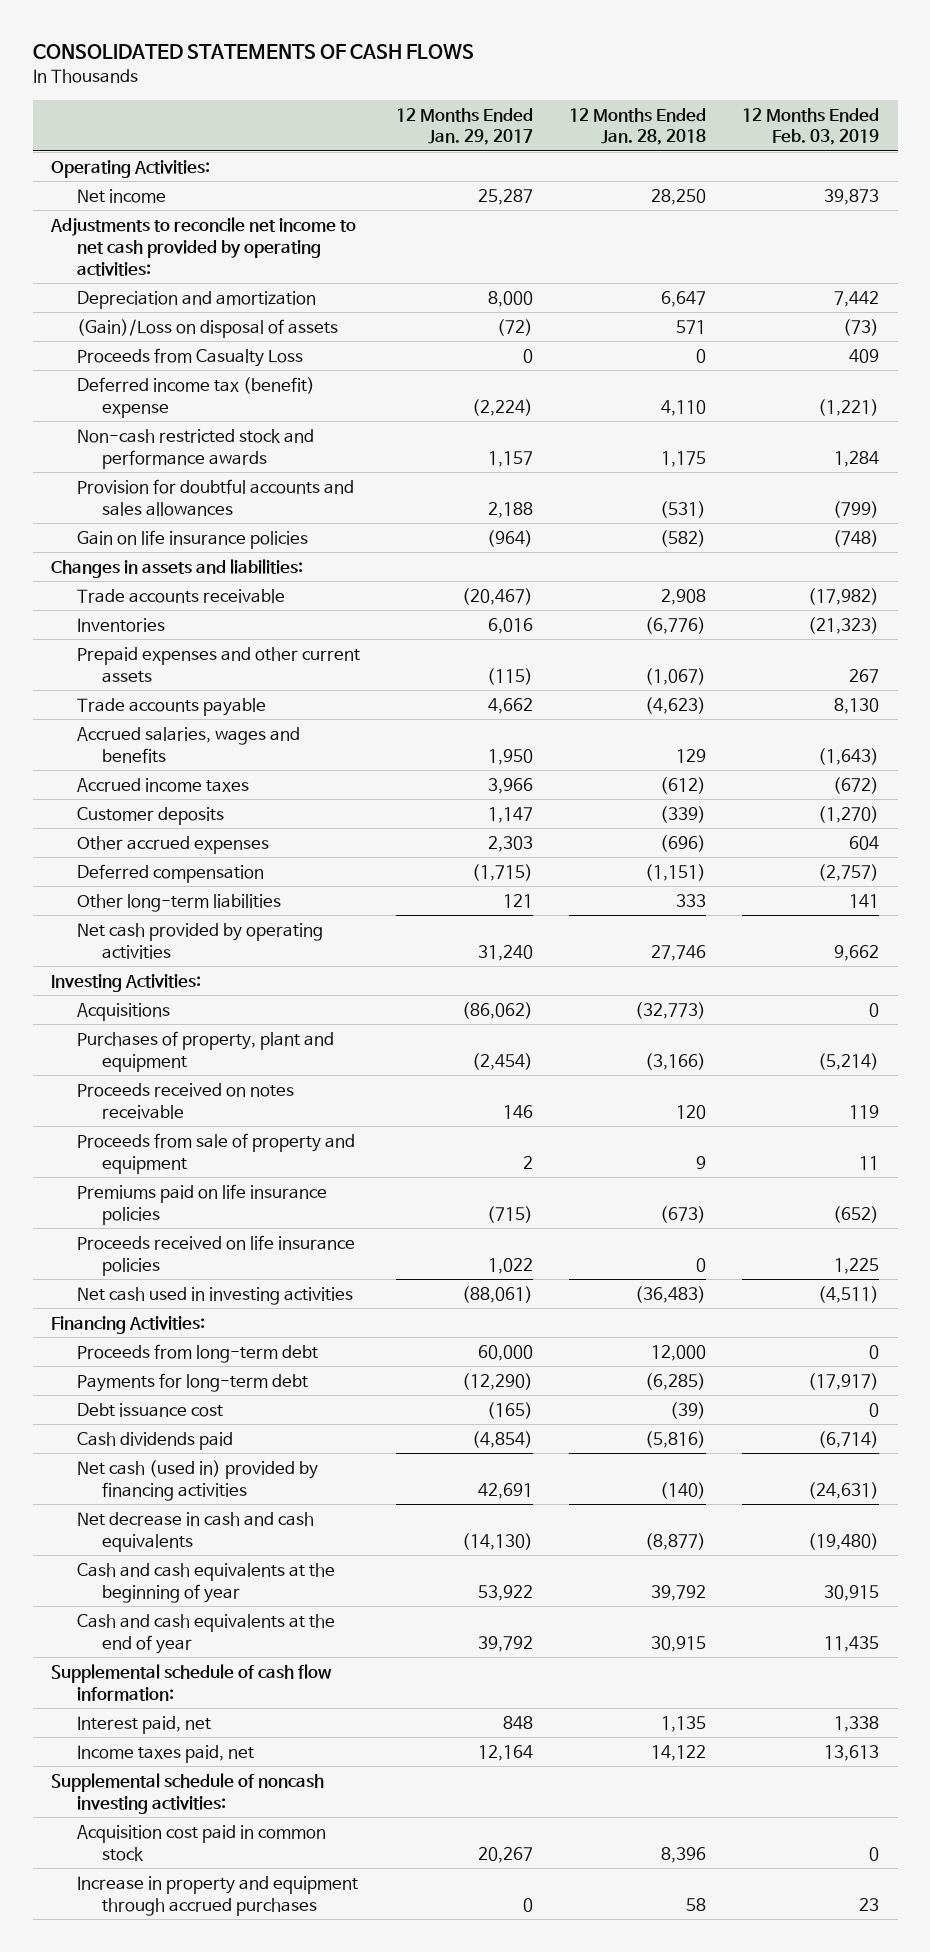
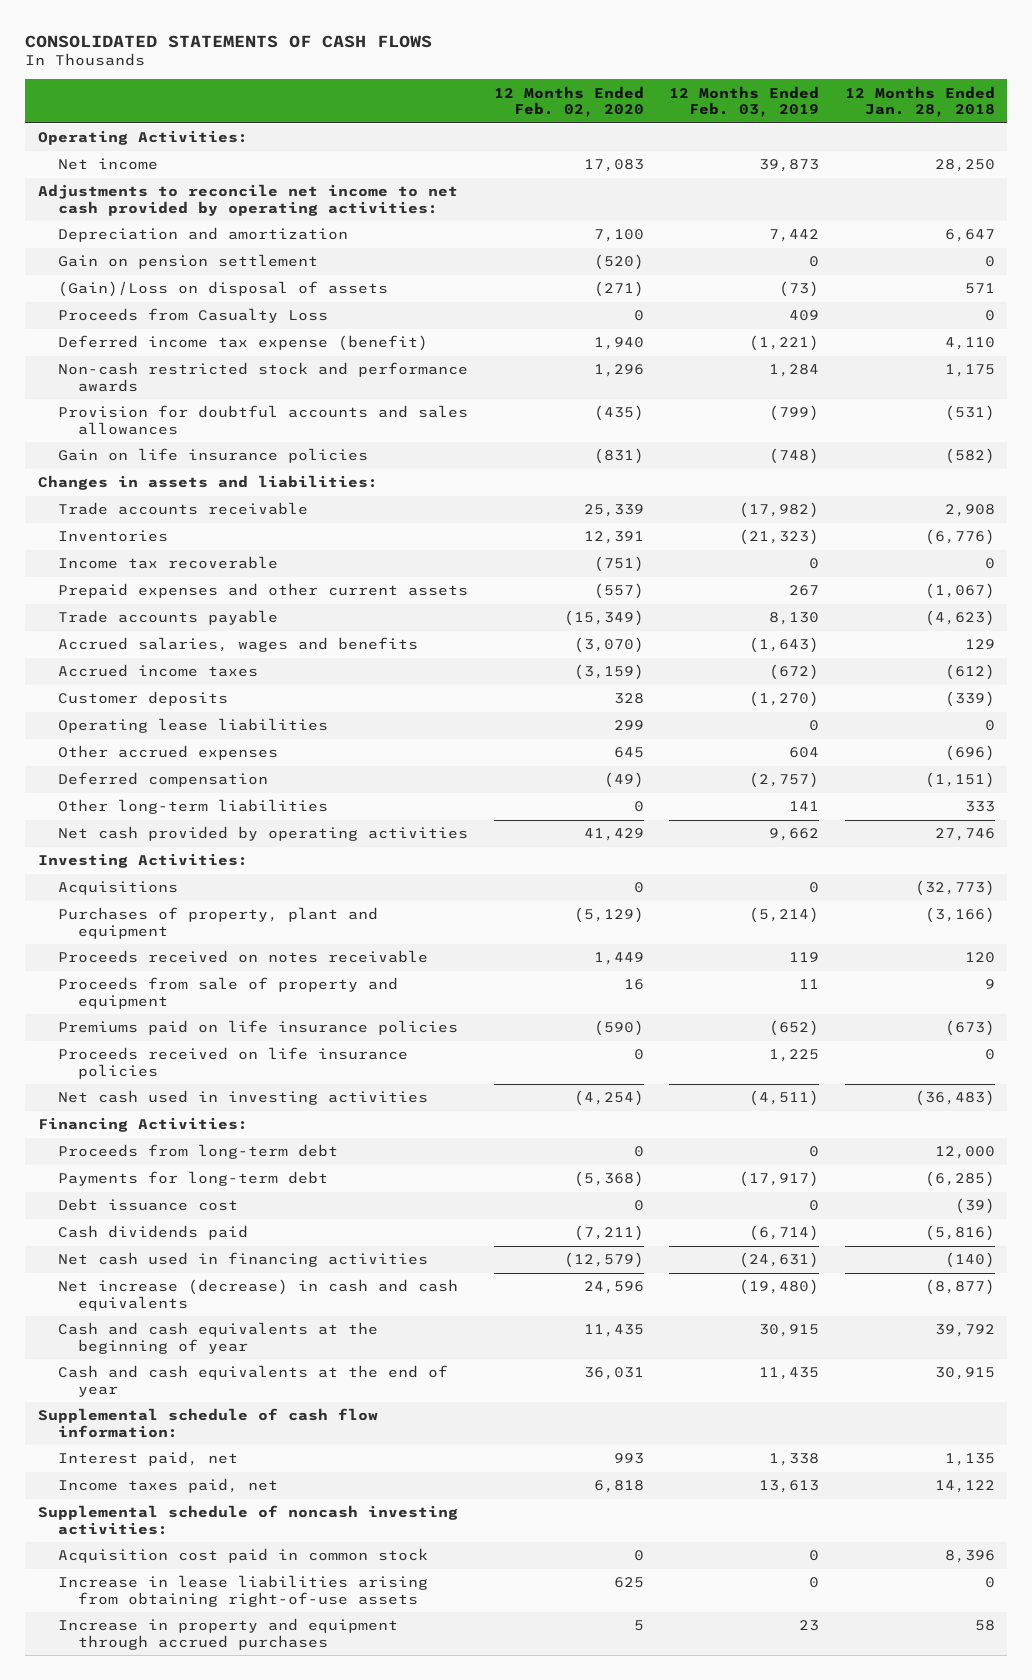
- | 12 Months Ended Jan. 29, 2017 | 12 Months Ended Jan. 28, 2018 | 12 Months Ended Feb. 03, 2019
+ | 12 Months Ended Feb. 02, 2020 | 12 Months Ended Feb. 03, 2019 | 12 Months Ended Jan. 28, 2018
+ Gain on pension settlement | (520) | 0 | 0
- Deferred income tax (benefit) expense | (2,224) | 4,110 | (1,221)
+ Deferred income tax expense (benefit) | 1,940 | (1,221) | 4,110
+ Income tax recoverable | (751) | 0 | 0
+ Operating lease liabilities | 299 | 0 | 0
- Net cash (used in) provided by financing activities | 42,691 | (140) | (24,631)
- Net decrease in cash and cash equivalents | (14,130) | (8,877) | (19,480)
+ Net cash used in financing activities | (12,579) | (24,631) | (140)
+ Net increase (decrease) in cash and cash equivalents | 24,596 | (19,480) | (8,877)
+ Increase in lease liabilities arising from obtaining right-of-use assets | 625 | 0 | 0

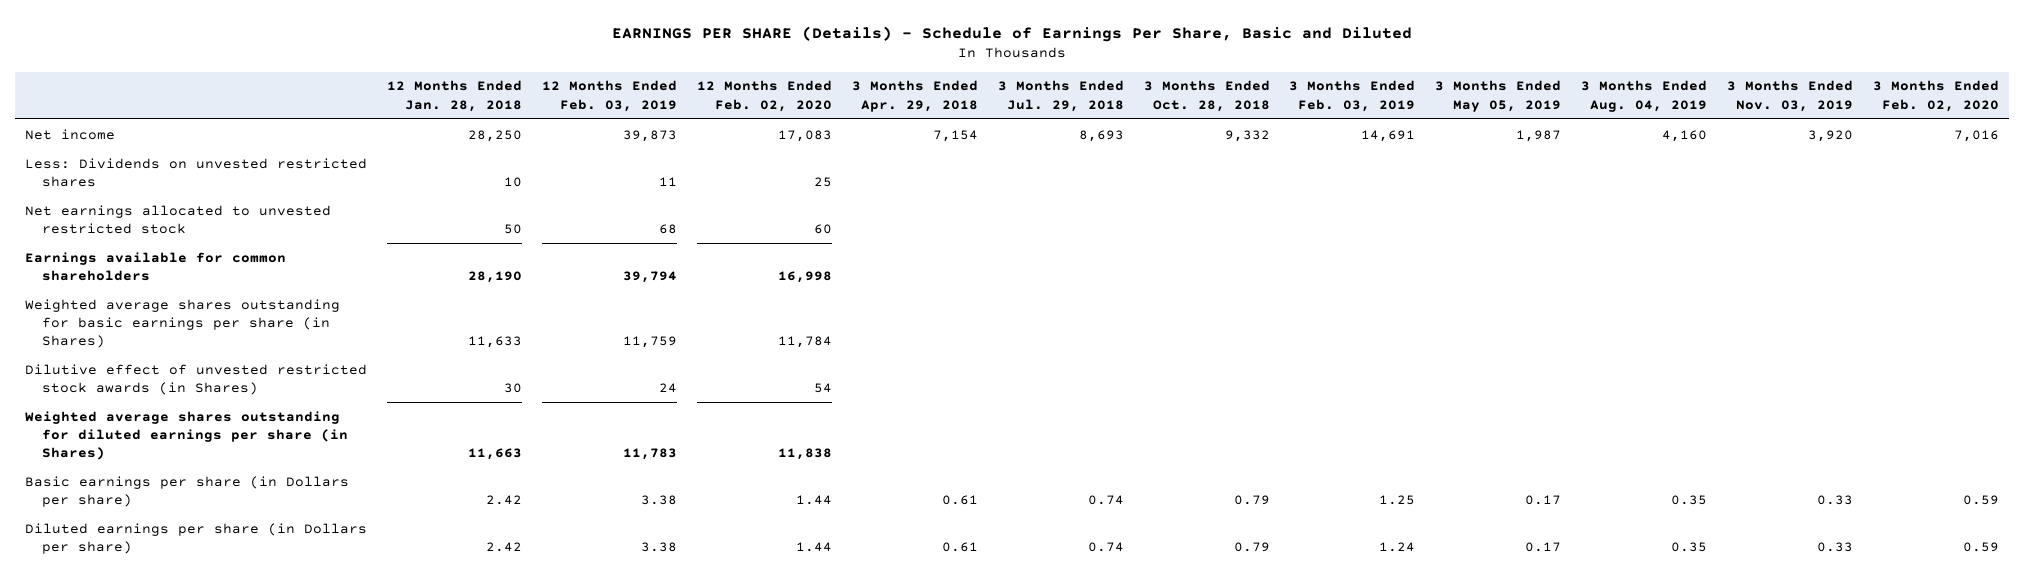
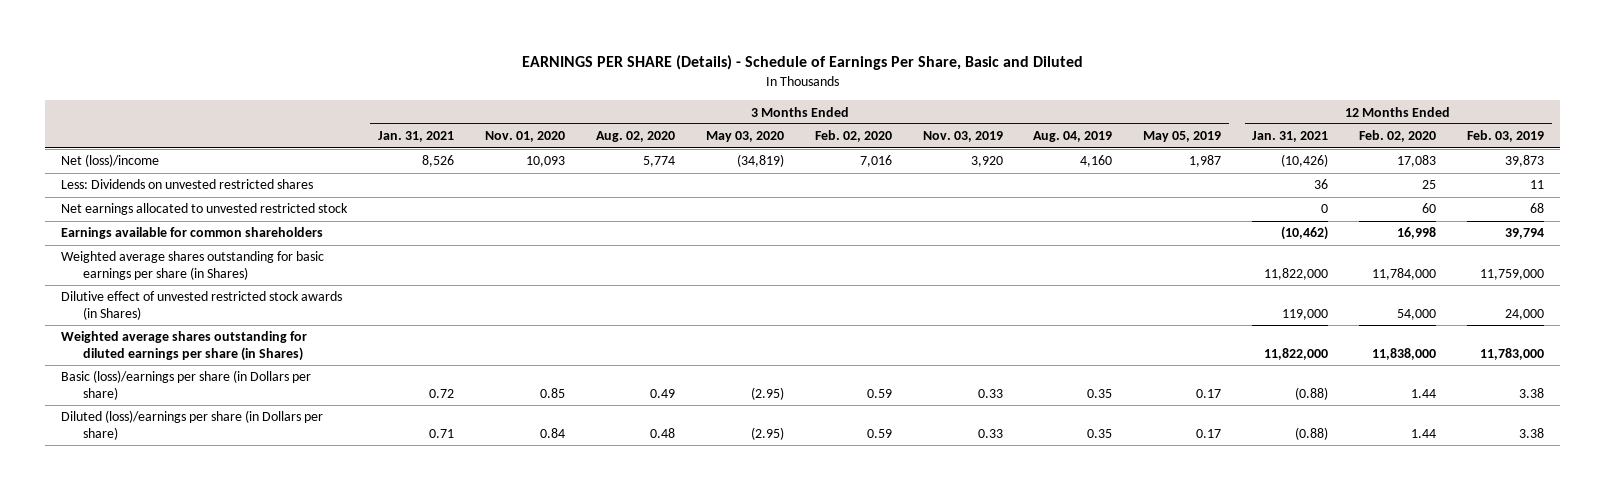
- | 12 Months Ended Jan. 28, 2018 | 12 Months Ended Feb. 03, 2019 | 12 Months Ended Feb. 02, 2020 | 3 Months Ended Apr. 29, 2018 | 3 Months Ended Jul. 29, 2018 | 3 Months Ended Oct. 28, 2018 | 3 Months Ended Feb. 03, 2019 | 3 Months Ended May 05, 2019 | 3 Months Ended Aug. 04, 2019 | 3 Months Ended Nov. 03, 2019 | 3 Months Ended Feb. 02, 2020
+ | 3 Months Ended Jan. 31, 2021 | 3 Months Ended Nov. 01, 2020 | 3 Months Ended Aug. 02, 2020 | 3 Months Ended May 03, 2020 | 3 Months Ended Feb. 02, 2020 | 3 Months Ended Nov. 03, 2019 | 3 Months Ended Aug. 04, 2019 | 3 Months Ended May 05, 2019 | 12 Months Ended Jan. 31, 2021 | 12 Months Ended Feb. 02, 2020 | 12 Months Ended Feb. 03, 2019
- Net income | 28,250 | 39,873 | 17,083 | 7,154 | 8,693 | 9,332 | 14,691 | 1,987 | 4,160 | 3,920 | 7,016
+ Net (loss)/income | 8,526 | 10,093 | 5,774 | (34,819) | 7,016 | 3,920 | 4,160 | 1,987 | (10,426) | 17,083 | 39,873
- Weighted average shares outstanding for basic earnings per share (in Shares) | 11,633 | 11,759 | 11,784 | | | | | | | |
- Dilutive effect of unvested restricted stock awards (in Shares) | 30 | 24 | 54 | | | | | | | |
- Weighted average shares outstanding for diluted earnings per share (in Shares) | 11,663 | 11,783 | 11,838 | | | | | | | |
- Basic earnings per share (in Dollars per share) | 2.42 | 3.38 | 1.44 | 0.61 | 0.74 | 0.79 | 1.25 | 0.17 | 0.35 | 0.33 | 0.59
- Diluted earnings per share (in Dollars per share) | 2.42 | 3.38 | 1.44 | 0.61 | 0.74 | 0.79 | 1.24 | 0.17 | 0.35 | 0.33 | 0.59
+ Weighted average shares outstanding for basic earnings per share (in Shares) | | | | | | | | | 11,822,000 | 11,784,000 | 11,759,000
+ Dilutive effect of unvested restricted stock awards (in Shares) | | | | | | | | | 119,000 | 54,000 | 24,000
+ Weighted average shares outstanding for diluted earnings per share (in Shares) | | | | | | | | | 11,822,000 | 11,838,000 | 11,783,000
+ Basic (loss)/earnings per share (in Dollars per share) | 0.72 | 0.85 | 0.49 | (2.95) | 0.59 | 0.33 | 0.35 | 0.17 | (0.88) | 1.44 | 3.38
+ Diluted (loss)/earnings per share (in Dollars per share) | 0.71 | 0.84 | 0.48 | (2.95) | 0.59 | 0.33 | 0.35 | 0.17 | (0.88) | 1.44 | 3.38

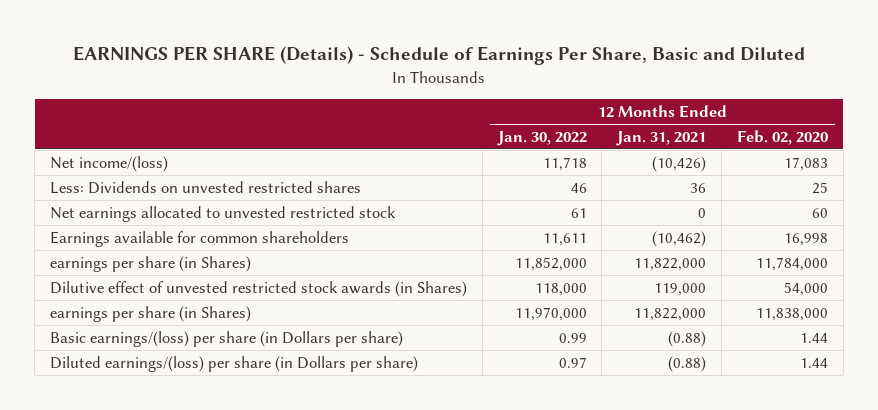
- | 3 Months Ended Jan. 31, 2021 | 3 Months Ended Nov. 01, 2020 | 3 Months Ended Aug. 02, 2020 | 3 Months Ended May 03, 2020 | 3 Months Ended Feb. 02, 2020 | 3 Months Ended Nov. 03, 2019 | 3 Months Ended Aug. 04, 2019 | 3 Months Ended May 05, 2019 | 12 Months Ended Jan. 31, 2021 | 12 Months Ended Feb. 02, 2020 | 12 Months Ended Feb. 03, 2019
+ | 12 Months Ended Jan. 30, 2022 | 12 Months Ended Jan. 31, 2021 | 12 Months Ended Feb. 02, 2020
- Net (loss)/income | 8,526 | 10,093 | 5,774 | (34,819) | 7,016 | 3,920 | 4,160 | 1,987 | (10,426) | 17,083 | 39,873
+ Net income/(loss) | 11,718 | (10,426) | 17,083
- Weighted average shares outstanding for basic earnings per share (in Shares) | | | | | | | | | 11,822,000 | 11,784,000 | 11,759,000
+ earnings per share (in Shares) | 11,852,000 | 11,822,000 | 11,784,000
- Weighted average shares outstanding for diluted earnings per share (in Shares) | | | | | | | | | 11,822,000 | 11,838,000 | 11,783,000
- Basic (loss)/earnings per share (in Dollars per share) | 0.72 | 0.85 | 0.49 | (2.95) | 0.59 | 0.33 | 0.35 | 0.17 | (0.88) | 1.44 | 3.38
- Diluted (loss)/earnings per share (in Dollars per share) | 0.71 | 0.84 | 0.48 | (2.95) | 0.59 | 0.33 | 0.35 | 0.17 | (0.88) | 1.44 | 3.38
+ earnings per share (in Shares) | 11,970,000 | 11,822,000 | 11,838,000
+ Basic earnings/(loss) per share (in Dollars per share) | 0.99 | (0.88) | 1.44
+ Diluted earnings/(loss) per share (in Dollars per share) | 0.97 | (0.88) | 1.44

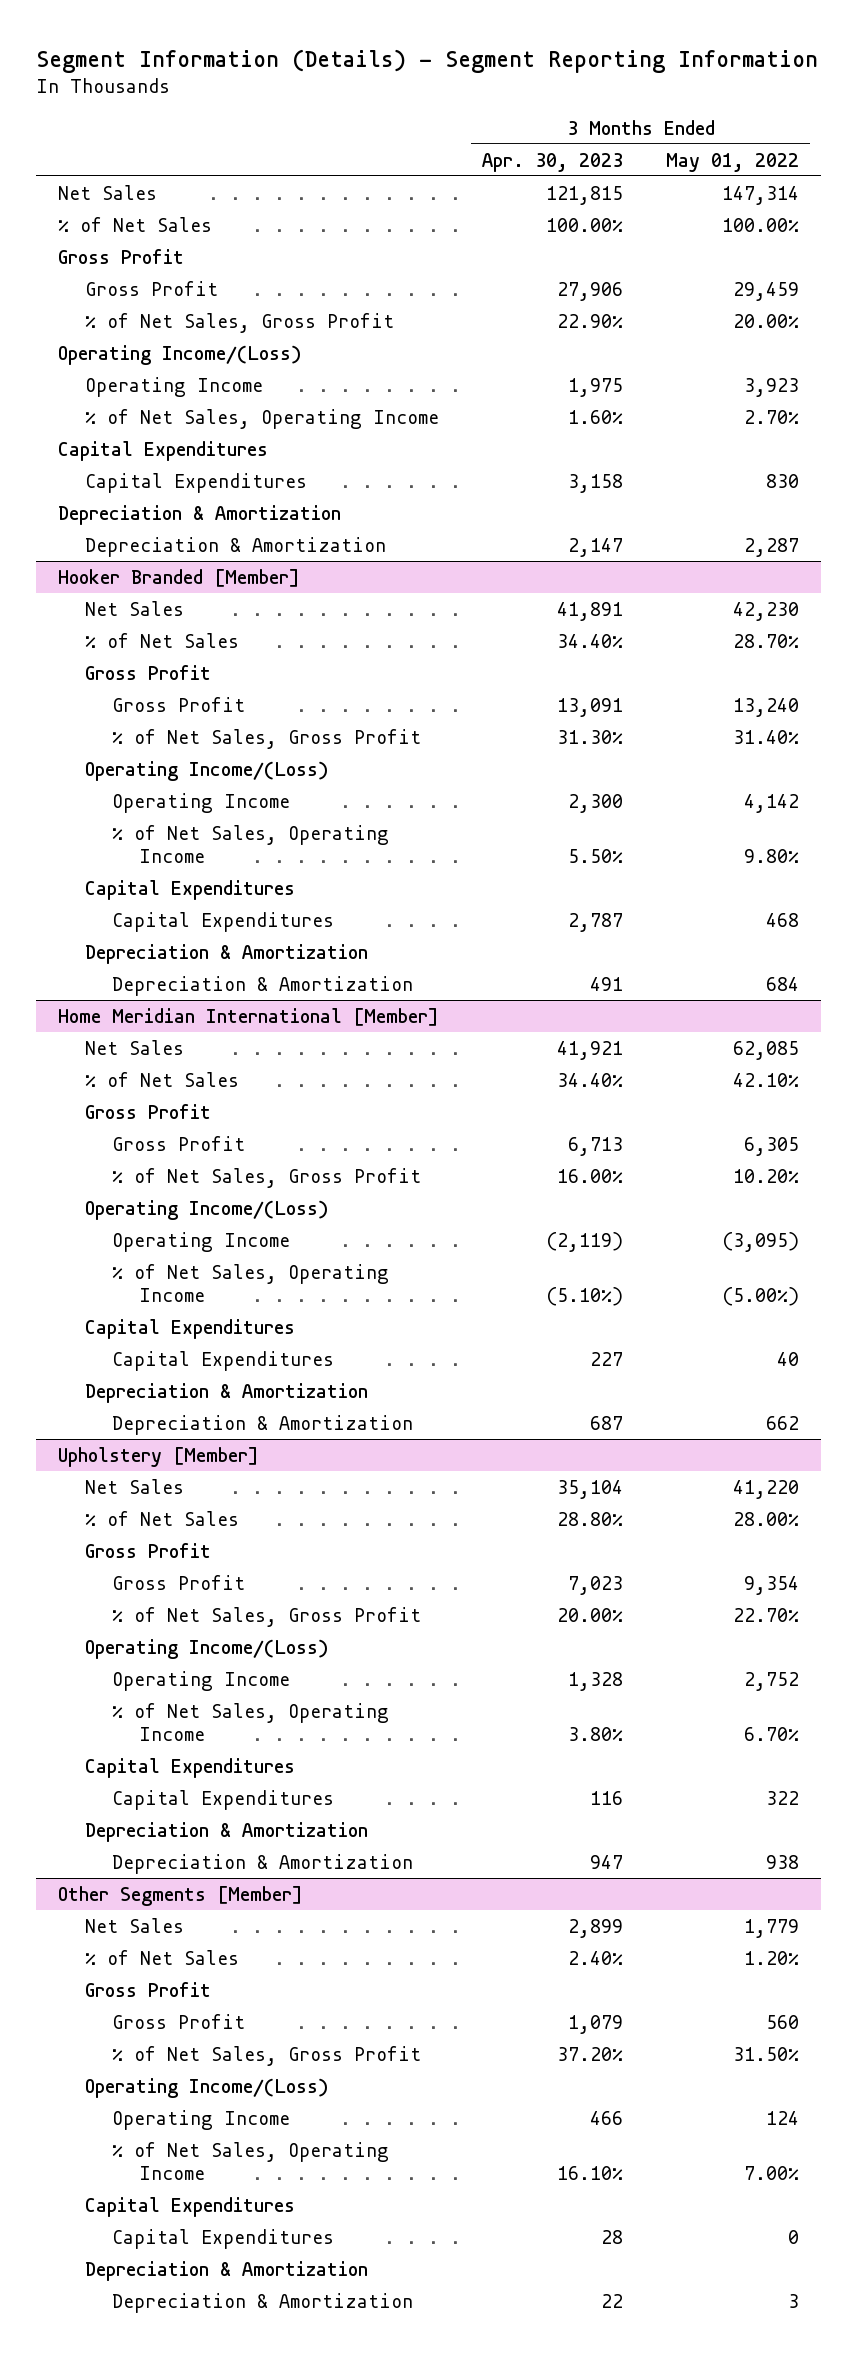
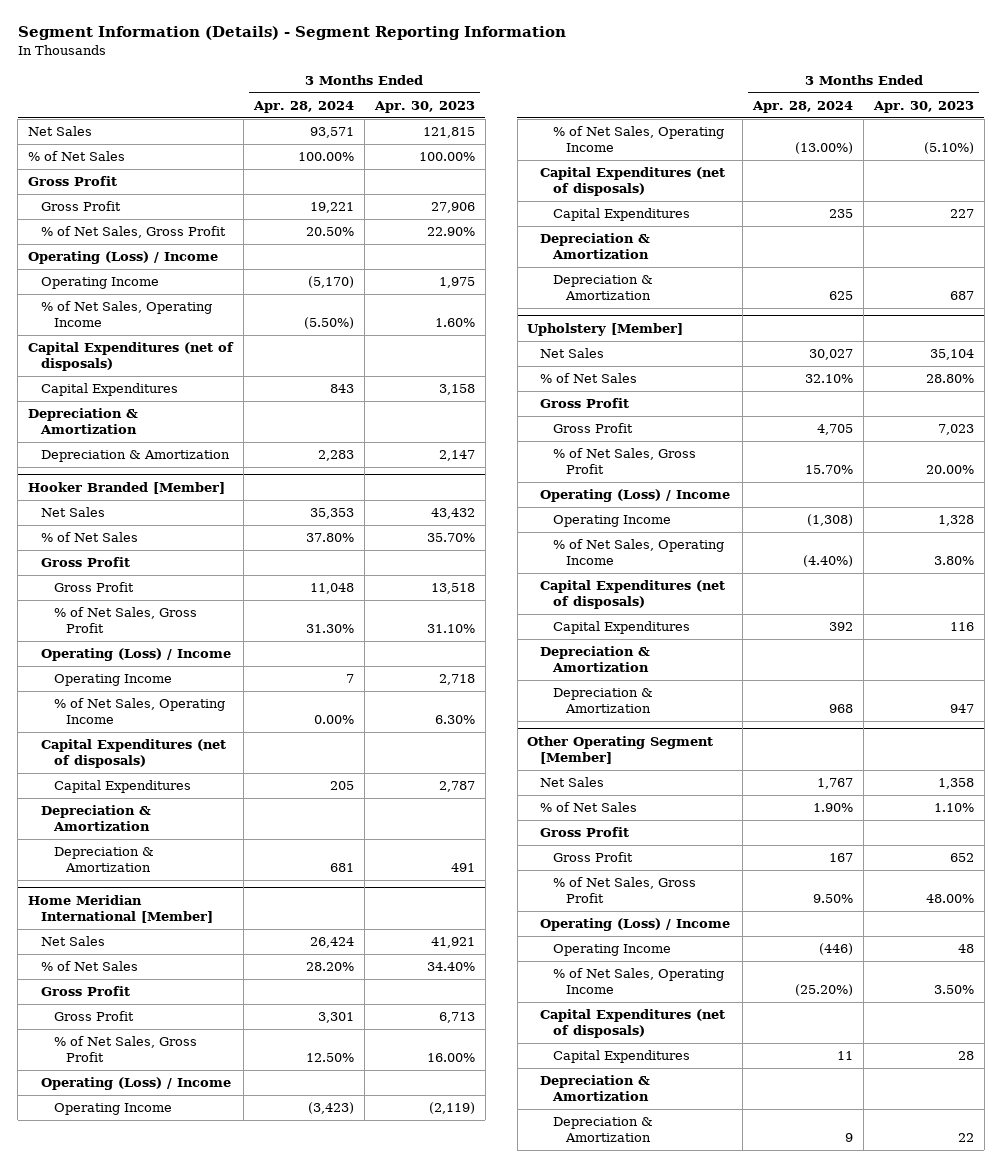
- | 3 Months Ended Apr. 30, 2023 | 3 Months Ended May 01, 2022
+ | 3 Months Ended Apr. 28, 2024 | 3 Months Ended Apr. 30, 2023
- Operating Income/(Loss)
+ Operating (Loss) / Income
- Capital Expenditures
+ Capital Expenditures (net of disposals)
@ Hooker Branded [Member]
- Net Sales | 41,891 | 42,230
- % of Net Sales | 34.40% | 28.70%
+ Net Sales | 35,353 | 43,432
+ % of Net Sales | 37.80% | 35.70%
- Gross Profit | 13,091 | 13,240
- % of Net Sales, Gross Profit | 31.30% | 31.40%
- Operating Income/(Loss)
- Operating Income | 2,300 | 4,142
- % of Net Sales, Operating Income | 5.50% | 9.80%
- Capital Expenditures
+ Gross Profit | 11,048 | 13,518
+ % of Net Sales, Gross Profit | 31.30% | 31.10%
+ Operating (Loss) / Income
+ Operating Income | 7 | 2,718
+ % of Net Sales, Operating Income | 0.00% | 6.30%
+ Capital Expenditures (net of disposals)
@ Home Meridian International [Member]
- Operating Income/(Loss)
+ Operating (Loss) / Income
- Capital Expenditures
+ Capital Expenditures (net of disposals)
@ Upholstery [Member]
- Operating Income/(Loss)
+ Operating (Loss) / Income
- Capital Expenditures
+ Capital Expenditures (net of disposals)
- Other Segments [Member]
- Net Sales | 2,899 | 1,779
- % of Net Sales | 2.40% | 1.20%
+ Other Operating Segment [Member]
+ Net Sales | 1,767 | 1,358
+ % of Net Sales | 1.90% | 1.10%
- Gross Profit | 1,079 | 560
- % of Net Sales, Gross Profit | 37.20% | 31.50%
- Operating Income/(Loss)
- Operating Income | 466 | 124
- % of Net Sales, Operating Income | 16.10% | 7.00%
- Capital Expenditures
+ Gross Profit | 167 | 652
+ % of Net Sales, Gross Profit | 9.50% | 48.00%
+ Operating (Loss) / Income
+ Operating Income | (446) | 48
+ % of Net Sales, Operating Income | (25.20%) | 3.50%
+ Capital Expenditures (net of disposals)

